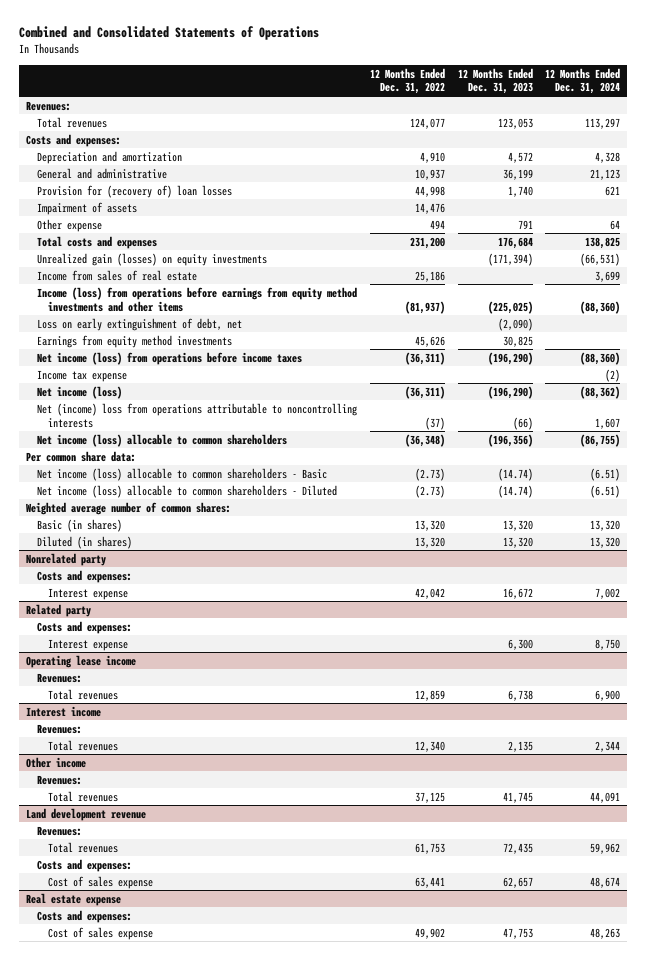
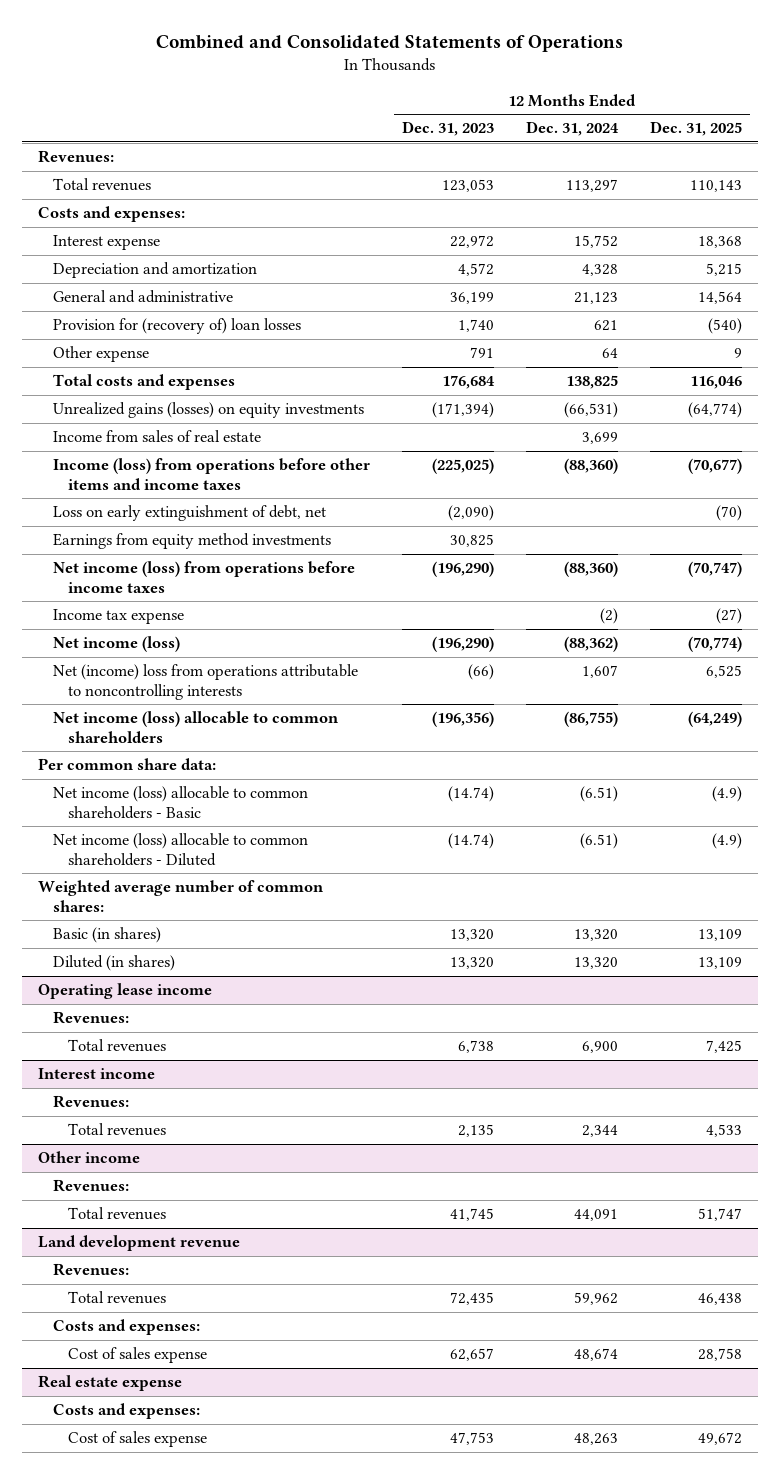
- | 12 Months Ended Dec. 31, 2022 | 12 Months Ended Dec. 31, 2023 | 12 Months Ended Dec. 31, 2024
+ | 12 Months Ended Dec. 31, 2023 | 12 Months Ended Dec. 31, 2024 | 12 Months Ended Dec. 31, 2025
+ Interest expense | 22,972 | 15,752 | 18,368
- Impairment of assets | 14,476 | |
- Unrealized gain (losses) on equity investments | | (171,394) | (66,531)
+ Unrealized gains (losses) on equity investments | (171,394) | (66,531) | (64,774)
- Income (loss) from operations before earnings from equity method investments and other items | (81,937) | (225,025) | (88,360)
+ Income (loss) from operations before other items and income taxes | (225,025) | (88,360) | (70,677)
- Nonrelated party
- Costs and expenses:
- Interest expense | 42,042 | 16,672 | 7,002
- Related party
- Costs and expenses:
- Interest expense | | 6,300 | 8,750

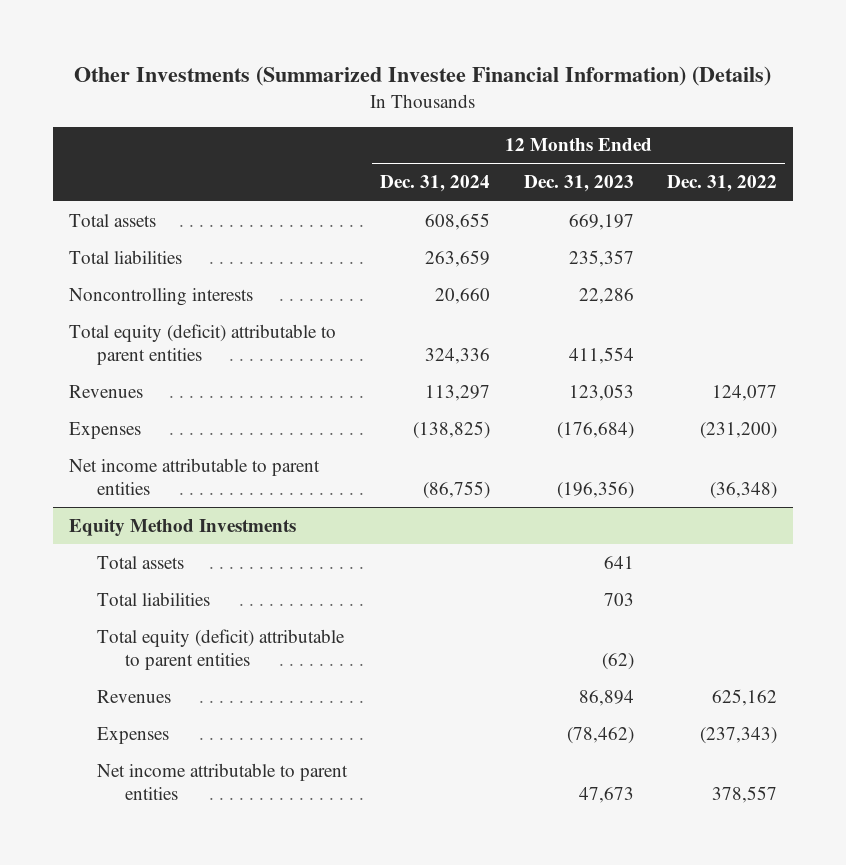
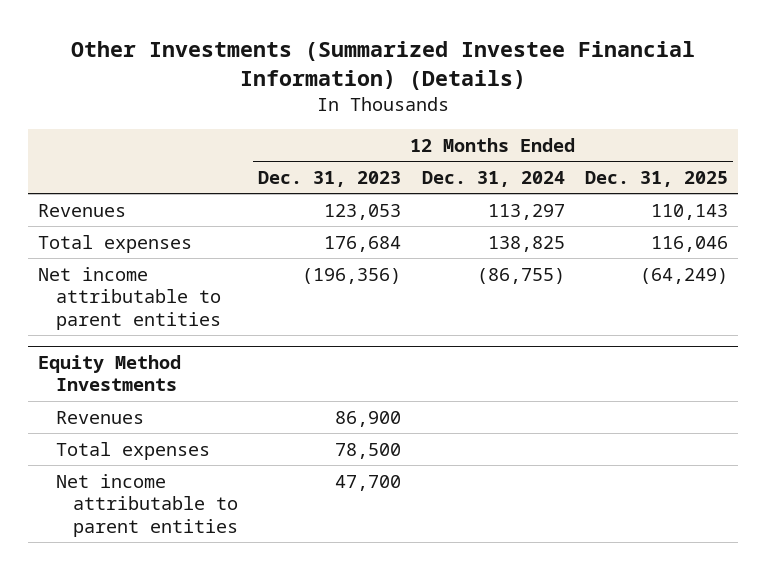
- | 12 Months Ended Dec. 31, 2024 | 12 Months Ended Dec. 31, 2023 | 12 Months Ended Dec. 31, 2022
+ | 12 Months Ended Dec. 31, 2023 | 12 Months Ended Dec. 31, 2024 | 12 Months Ended Dec. 31, 2025
- Total assets | 608,655 | 669,197 |
- Total liabilities | 263,659 | 235,357 |
- Noncontrolling interests | 20,660 | 22,286 |
- Total equity (deficit) attributable to parent entities | 324,336 | 411,554 |
- Expenses | (138,825) | (176,684) | (231,200)
+ Total expenses | 176,684 | 138,825 | 116,046
@ Equity Method Investments
- Total assets | | 641 |
- Total liabilities | | 703 |
- Total equity (deficit) attributable to parent entities | | (62) |
- Revenues | | 86,894 | 625,162
- Expenses | | (78,462) | (237,343)
- Net income attributable to parent entities | | 47,673 | 378,557
+ Revenues | 86,900 | |
+ Total expenses | 78,500 | |
+ Net income attributable to parent entities | 47,700 | |

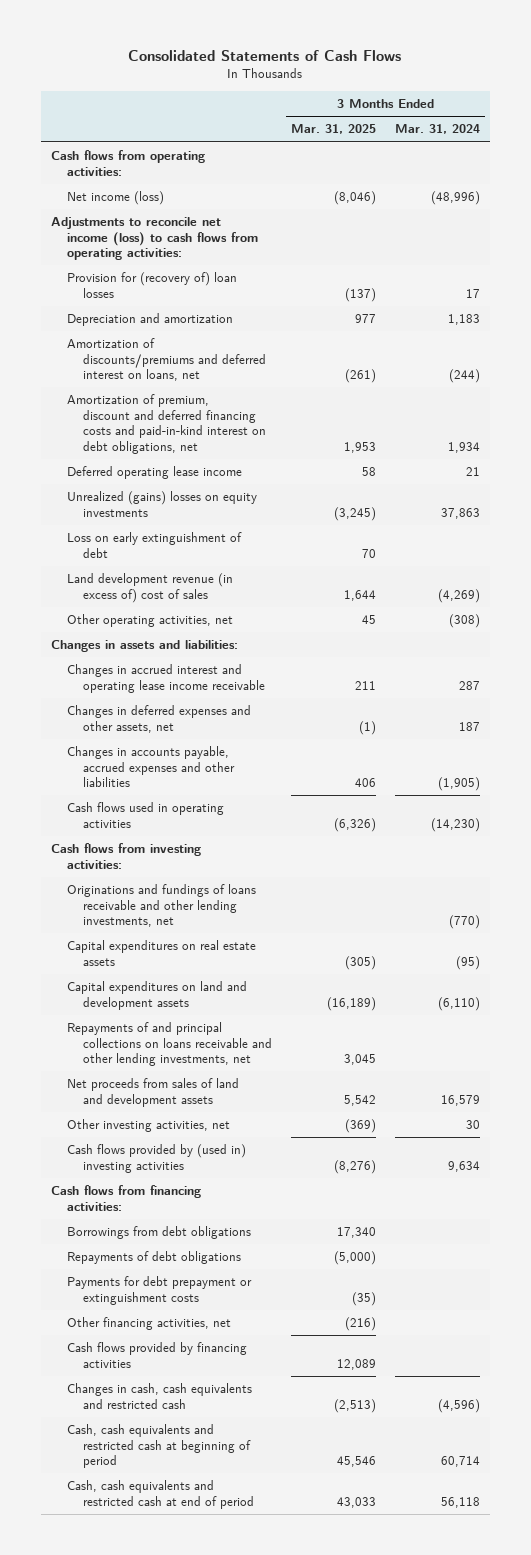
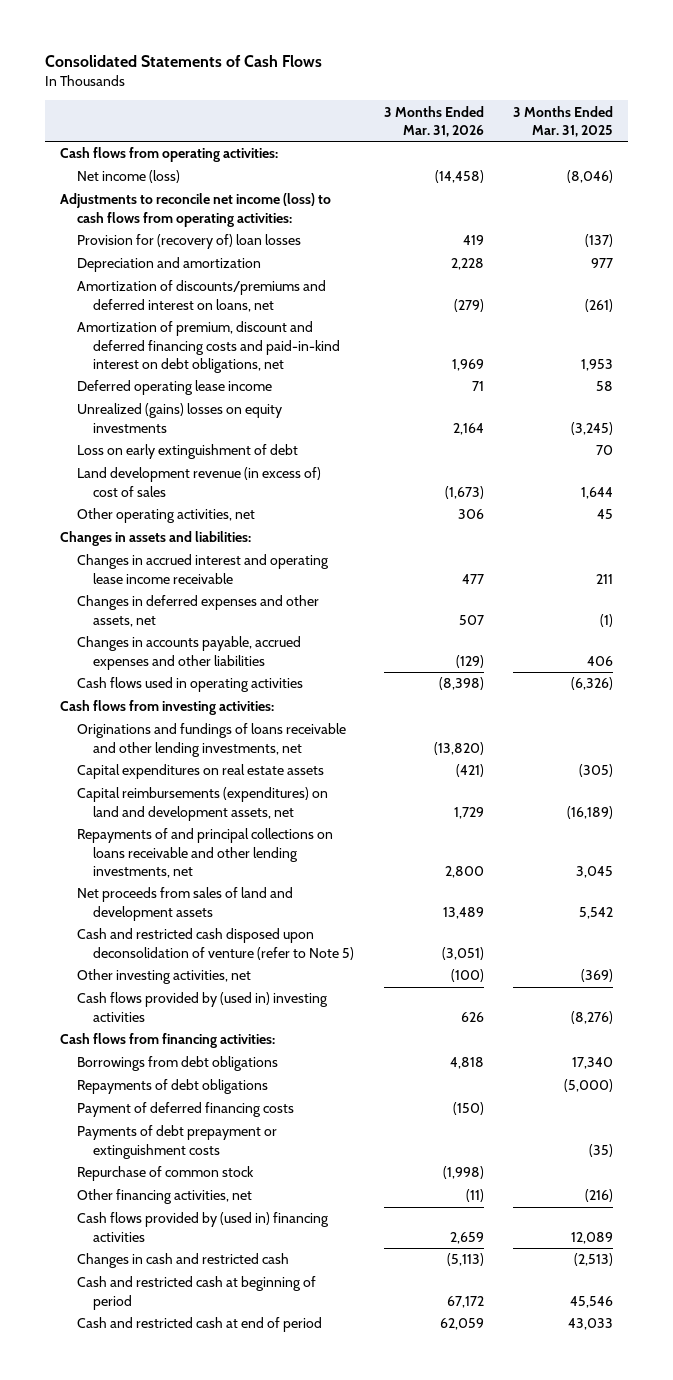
- | 3 Months Ended Mar. 31, 2025 | 3 Months Ended Mar. 31, 2024
+ | 3 Months Ended Mar. 31, 2026 | 3 Months Ended Mar. 31, 2025
- Capital expenditures on land and development assets | (16,189) | (6,110)
+ Capital reimbursements (expenditures) on land and development assets, net | 1,729 | (16,189)
+ Cash and restricted cash disposed upon deconsolidation of venture (refer to Note 5) | (3,051) |
- Payments for debt prepayment or extinguishment costs | (35) |
+ Payment of deferred financing costs | (150) |
+ Payments of debt prepayment or extinguishment costs | | (35)
+ Repurchase of common stock | (1,998) |
- Cash flows provided by financing activities | 12,089 |
- Changes in cash, cash equivalents and restricted cash | (2,513) | (4,596)
- Cash, cash equivalents and restricted cash at beginning of period | 45,546 | 60,714
- Cash, cash equivalents and restricted cash at end of period | 43,033 | 56,118
+ Cash flows provided by (used in) financing activities | 2,659 | 12,089
+ Changes in cash and restricted cash | (5,113) | (2,513)
+ Cash and restricted cash at beginning of period | 67,172 | 45,546
+ Cash and restricted cash at end of period | 62,059 | 43,033

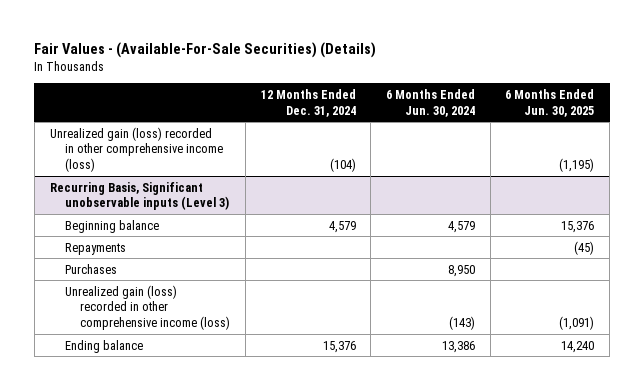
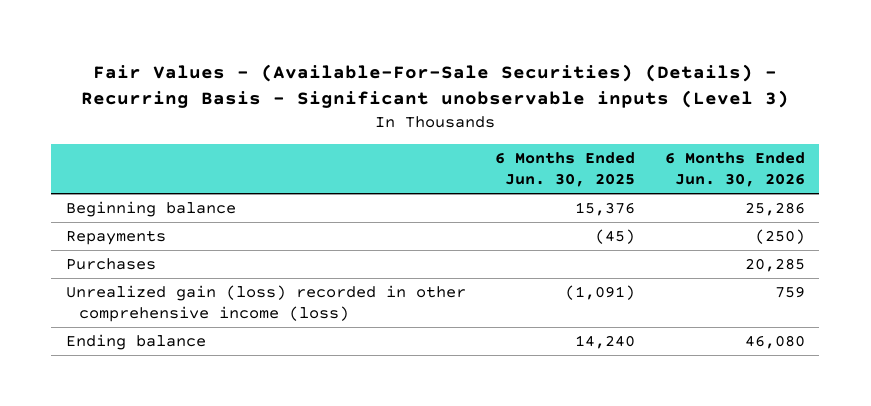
- Fair Values - (Available-For-Sale Securities) (Details)
+ Fair Values - (Available-For-Sale Securities) (Details) - Recurring Basis - Significant unobservable inputs (Level 3)
- | 12 Months Ended Dec. 31, 2024 | 6 Months Ended Jun. 30, 2024 | 6 Months Ended Jun. 30, 2025
+ | 6 Months Ended Jun. 30, 2025 | 6 Months Ended Jun. 30, 2026
- Unrealized gain (loss) recorded in other comprehensive income (loss) | (104) | | (1,195)
- Recurring Basis, Significant unobservable inputs (Level 3)

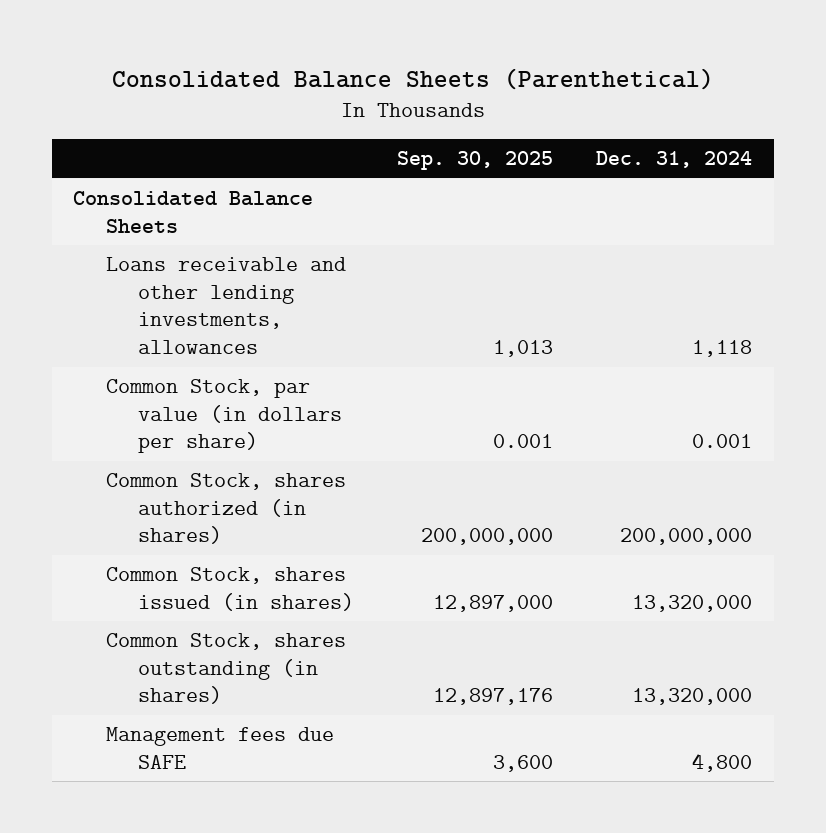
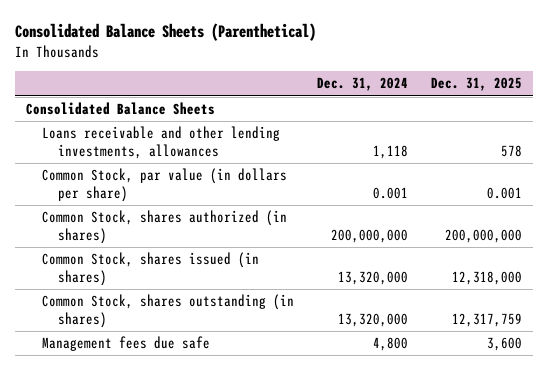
- | Sep. 30, 2025 | Dec. 31, 2024
+ | Dec. 31, 2024 | Dec. 31, 2025
- Management fees due SAFE | 3,600 | 4,800
+ Management fees due safe | 4,800 | 3,600

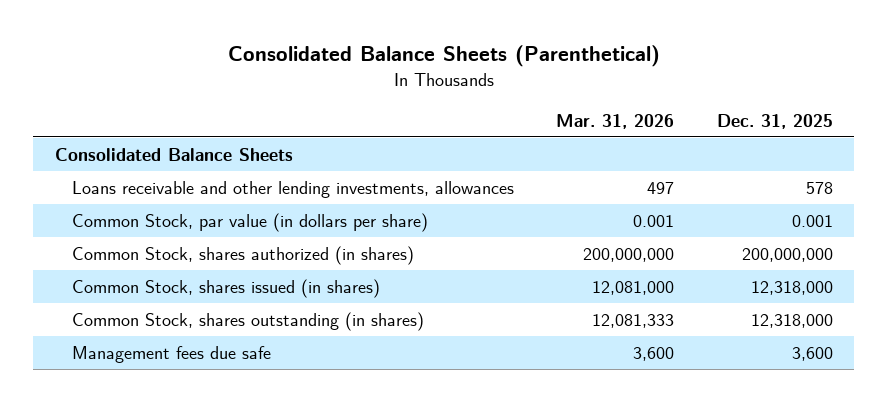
- | Dec. 31, 2024 | Dec. 31, 2025
+ | Mar. 31, 2026 | Dec. 31, 2025
- Common Stock, shares outstanding (in shares) | 13,320,000 | 12,317,759
+ Common Stock, shares outstanding (in shares) | 12,081,333 | 12,318,000

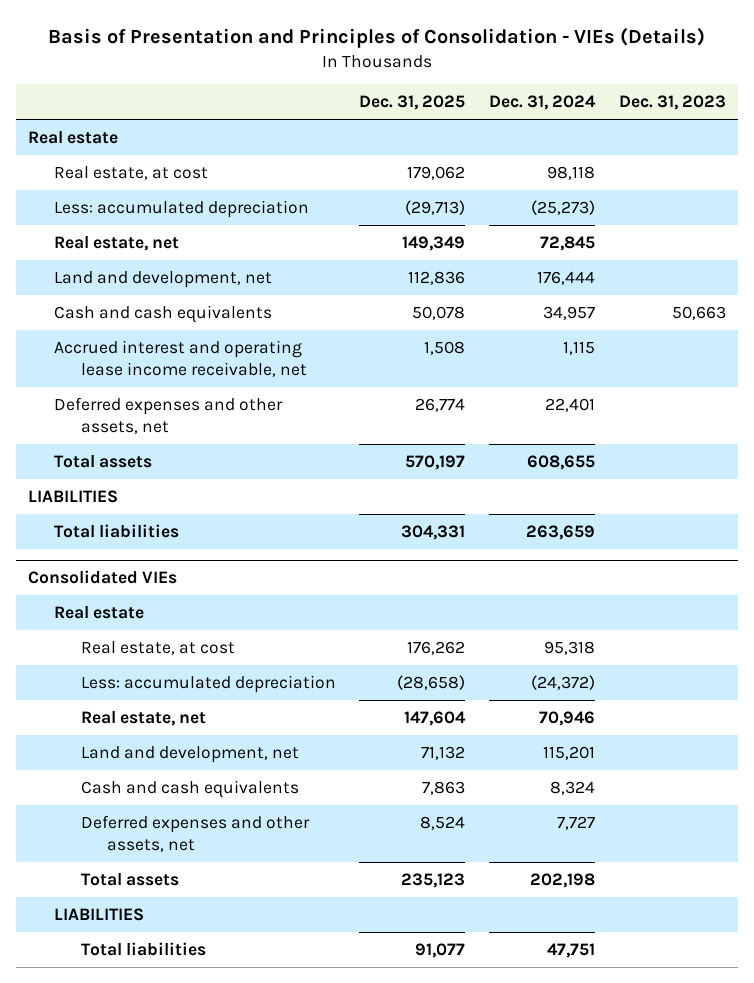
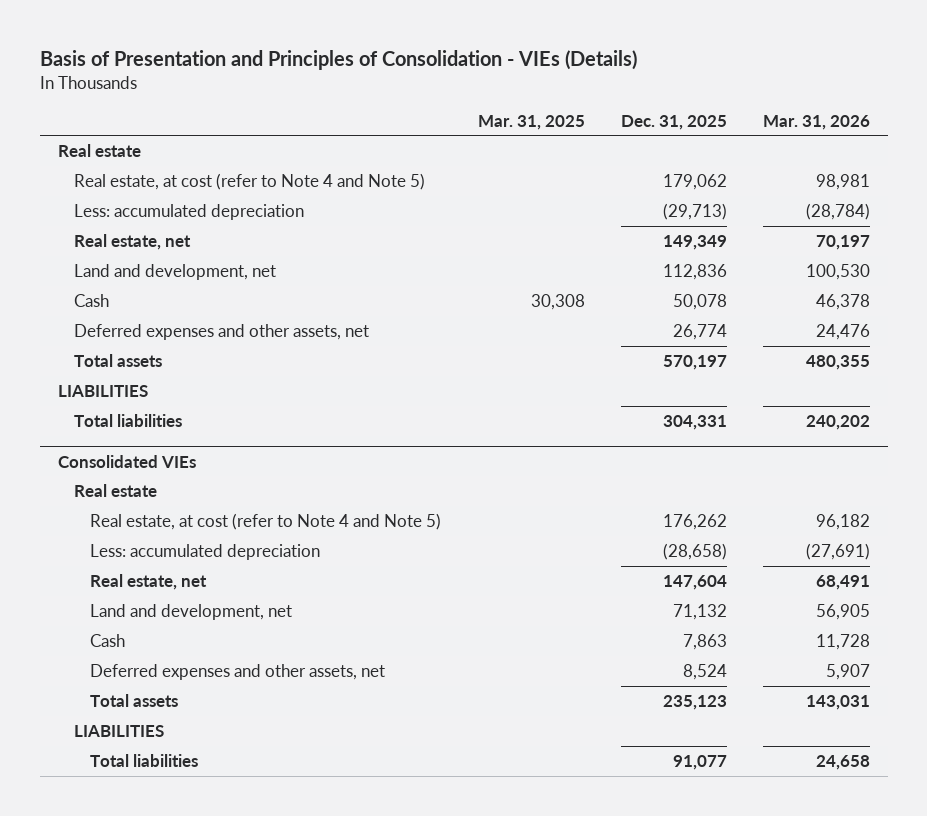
- | Dec. 31, 2025 | Dec. 31, 2024 | Dec. 31, 2023
+ | Mar. 31, 2025 | Dec. 31, 2025 | Mar. 31, 2026
- Real estate, at cost | 179,062 | 98,118 |
+ Real estate, at cost (refer to Note 4 and Note 5) | | 179,062 | 98,981
- Cash and cash equivalents | 50,078 | 34,957 | 50,663
- Accrued interest and operating lease income receivable, net | 1,508 | 1,115 |
+ Cash | 30,308 | 50,078 | 46,378
@ Consolidated VIEs
- Real estate, at cost | 176,262 | 95,318 |
+ Real estate, at cost (refer to Note 4 and Note 5) | | 176,262 | 96,182
- Cash and cash equivalents | 7,863 | 8,324 |
+ Cash | | 7,863 | 11,728

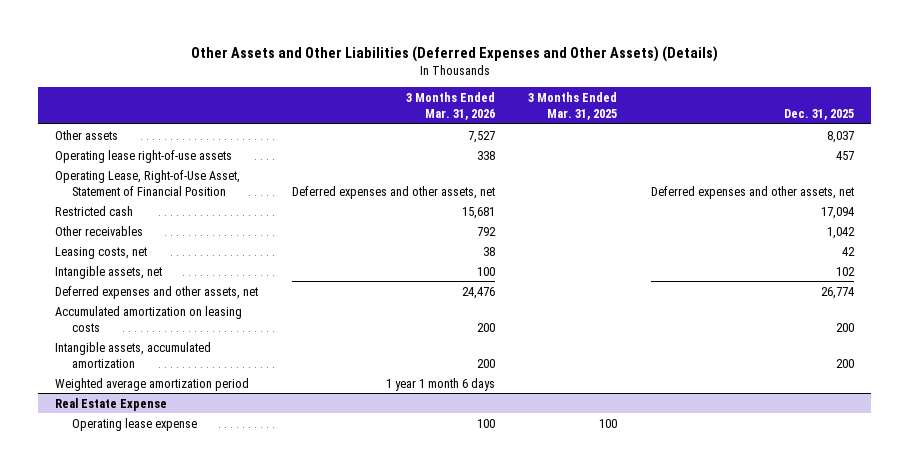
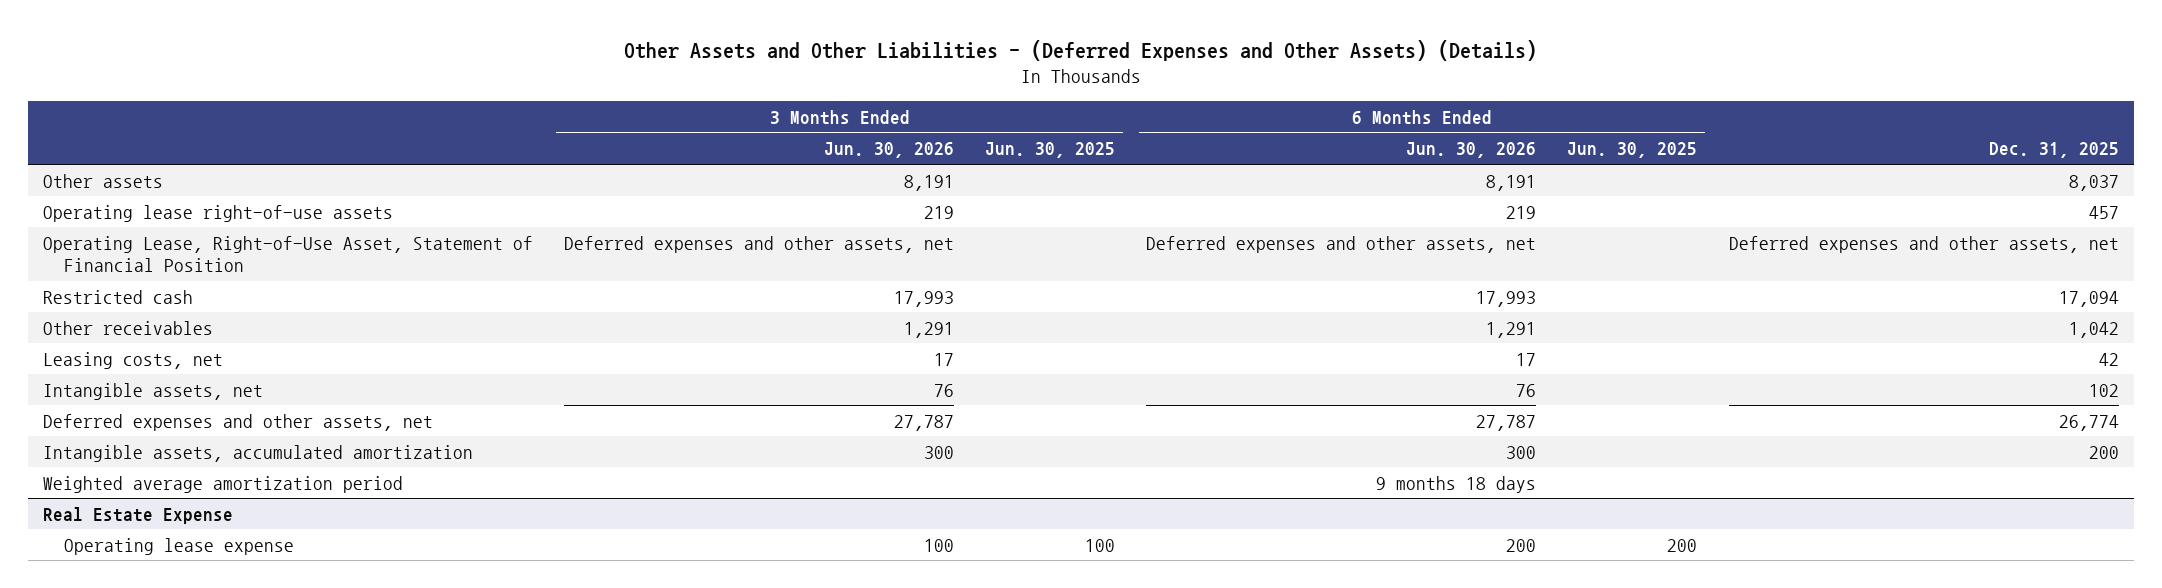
- Other Assets and Other Liabilities (Deferred Expenses and Other Assets) (Details)
+ Other Assets and Other Liabilities - (Deferred Expenses and Other Assets) (Details)
- | 3 Months Ended Mar. 31, 2026 | 3 Months Ended Mar. 31, 2025 | Dec. 31, 2025
+ | 3 Months Ended Jun. 30, 2026 | 3 Months Ended Jun. 30, 2025 | 6 Months Ended Jun. 30, 2026 | 6 Months Ended Jun. 30, 2025 | Dec. 31, 2025
- Accumulated amortization on leasing costs | 200 | | 200

